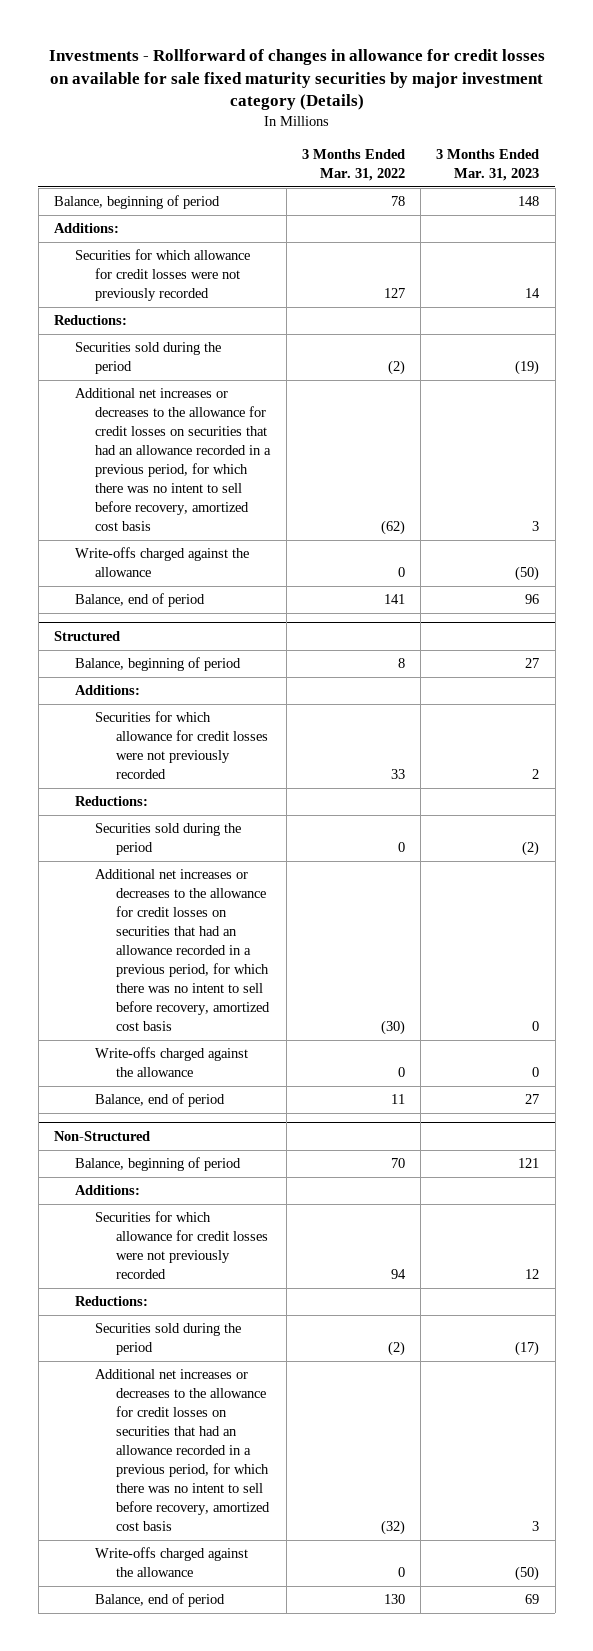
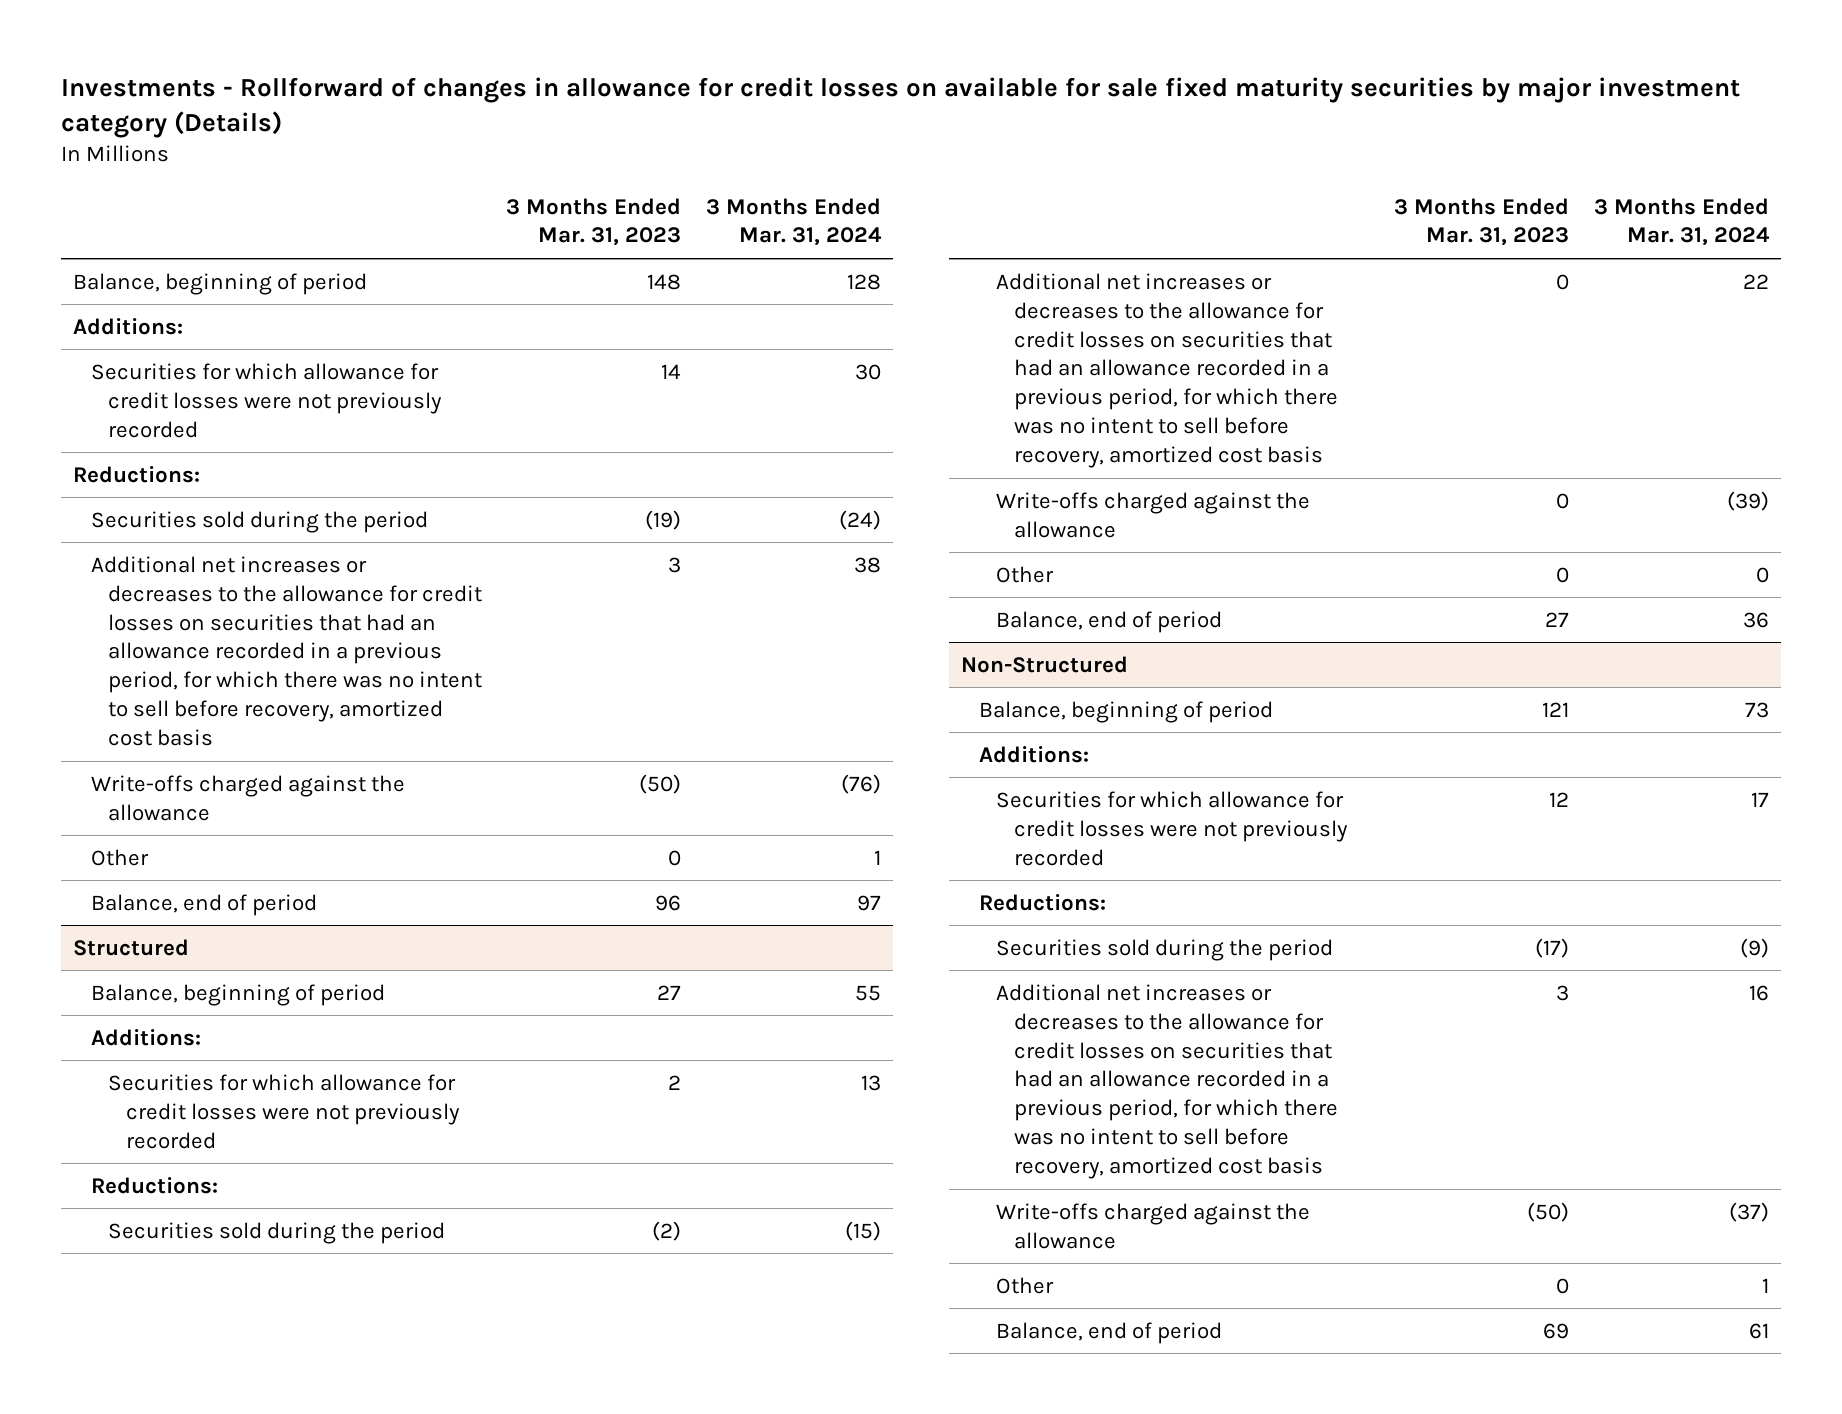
- | 3 Months Ended Mar. 31, 2022 | 3 Months Ended Mar. 31, 2023
+ | 3 Months Ended Mar. 31, 2023 | 3 Months Ended Mar. 31, 2024
+ Other | 0 | 1
@ Structured
+ Other | 0 | 0
@ Non-Structured
+ Other | 0 | 1

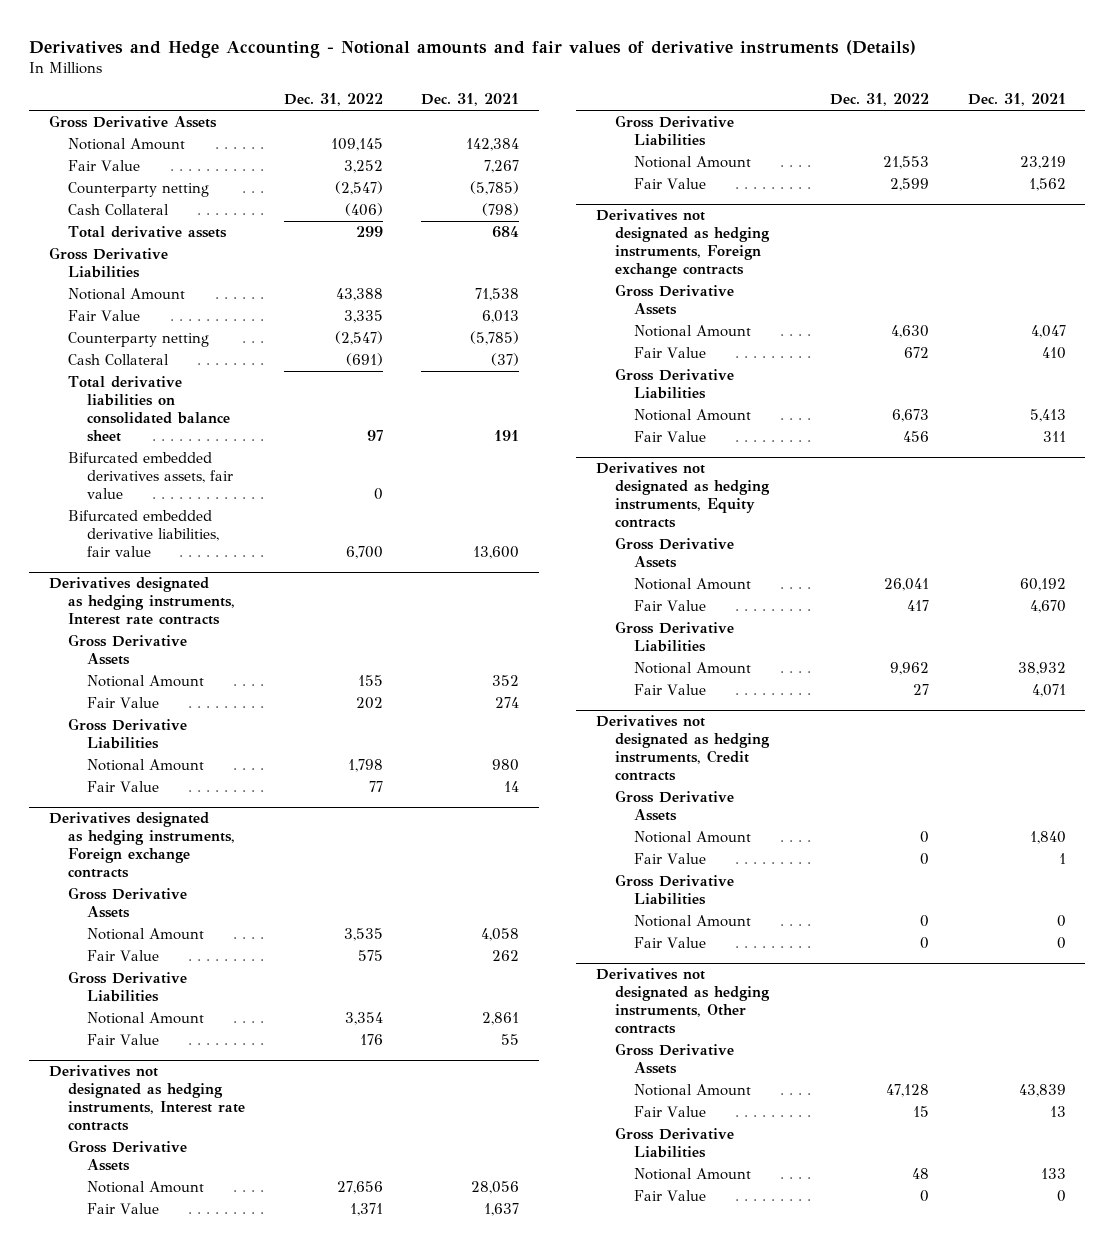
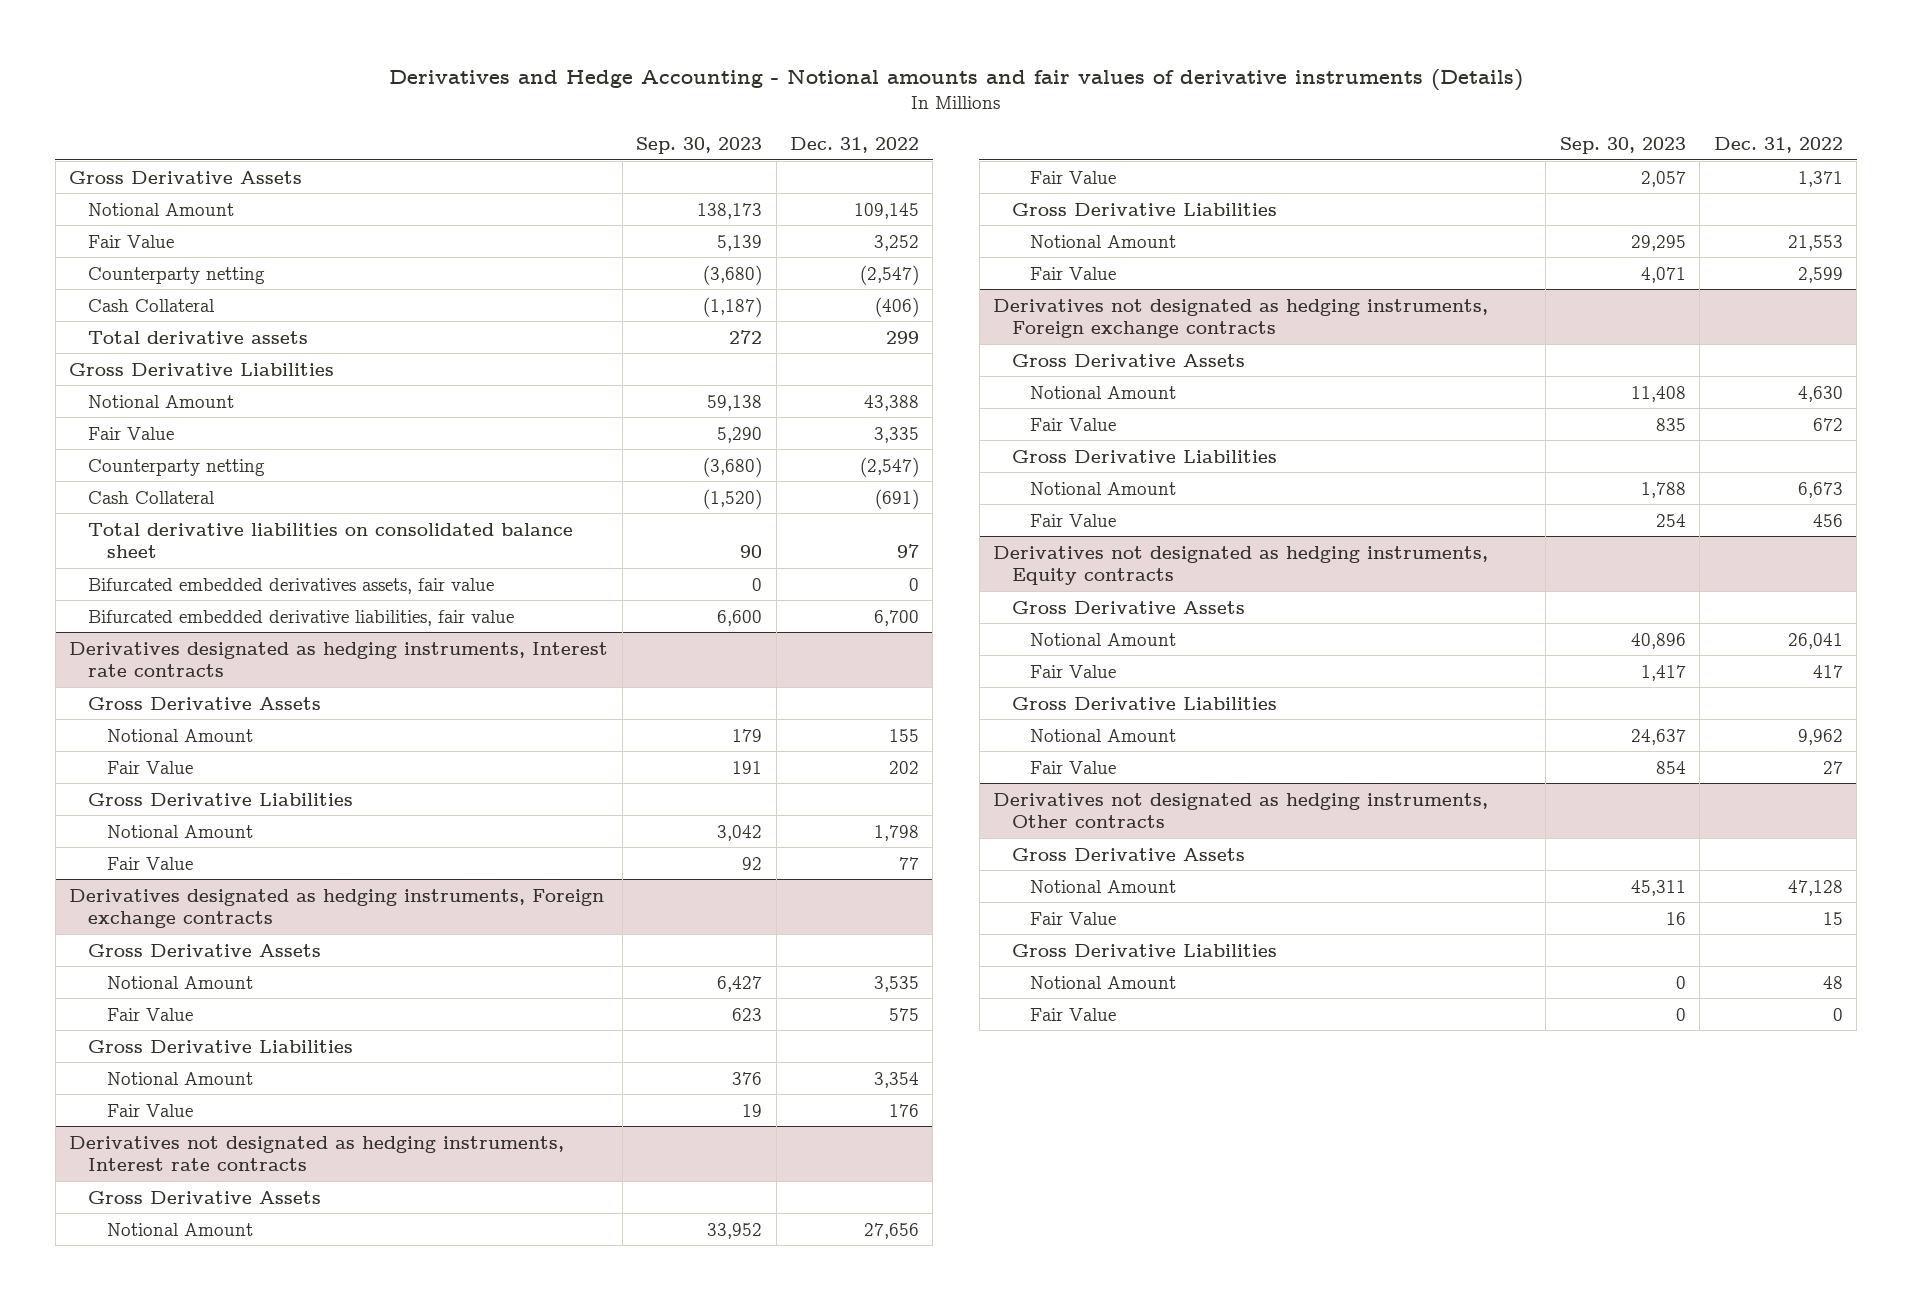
- | Dec. 31, 2022 | Dec. 31, 2021
+ | Sep. 30, 2023 | Dec. 31, 2022
- Derivatives not designated as hedging instruments, Credit contracts
- Gross Derivative Assets
- Notional Amount | 0 | 1,840
- Fair Value | 0 | 1
- Gross Derivative Liabilities
- Notional Amount | 0 | 0
- Fair Value | 0 | 0

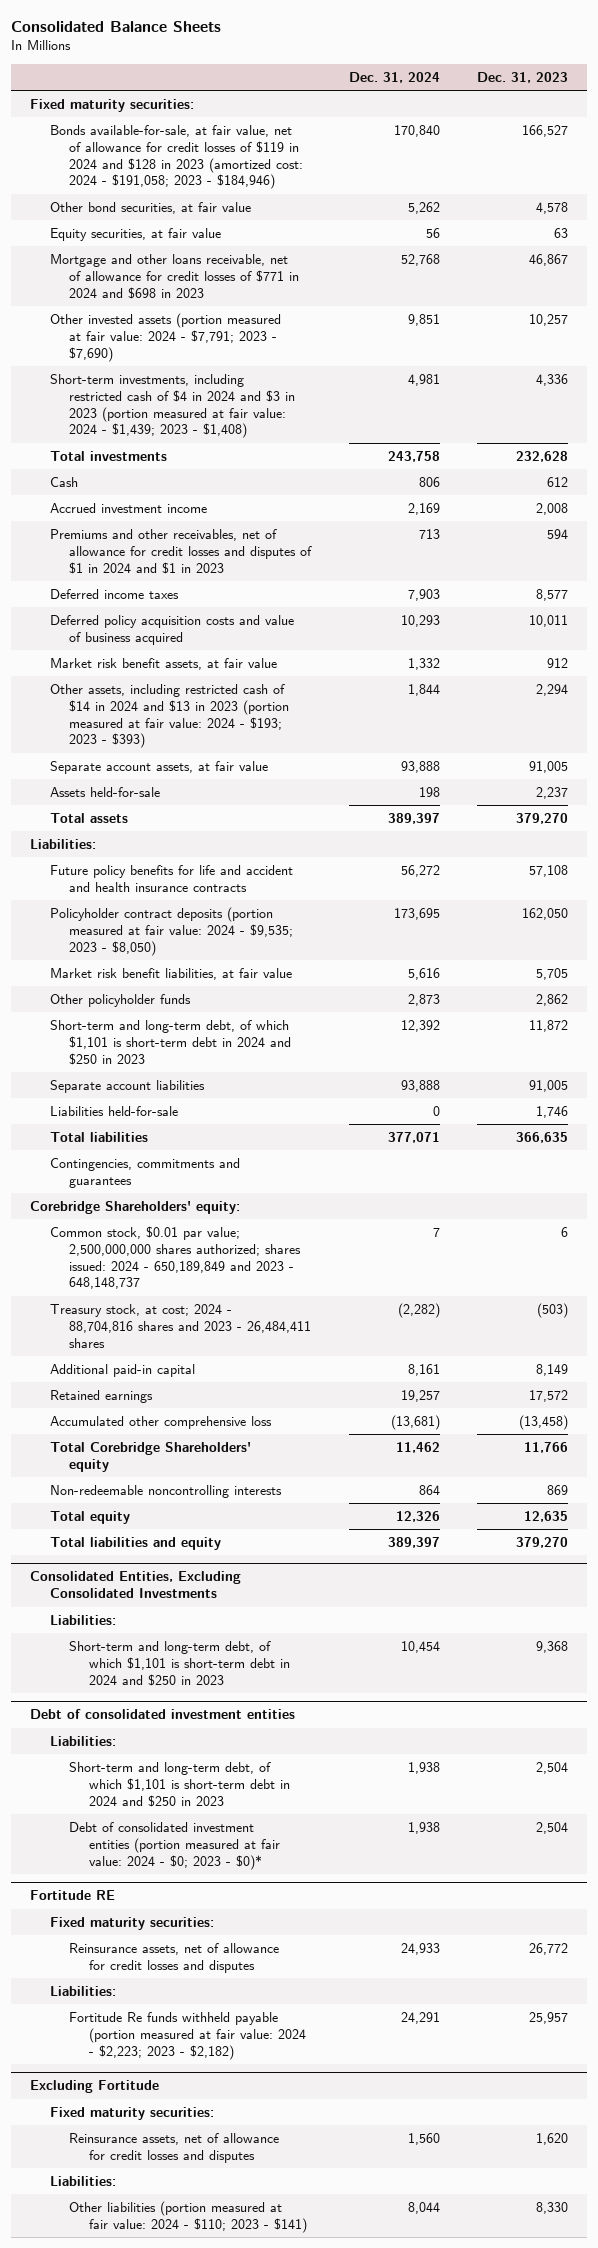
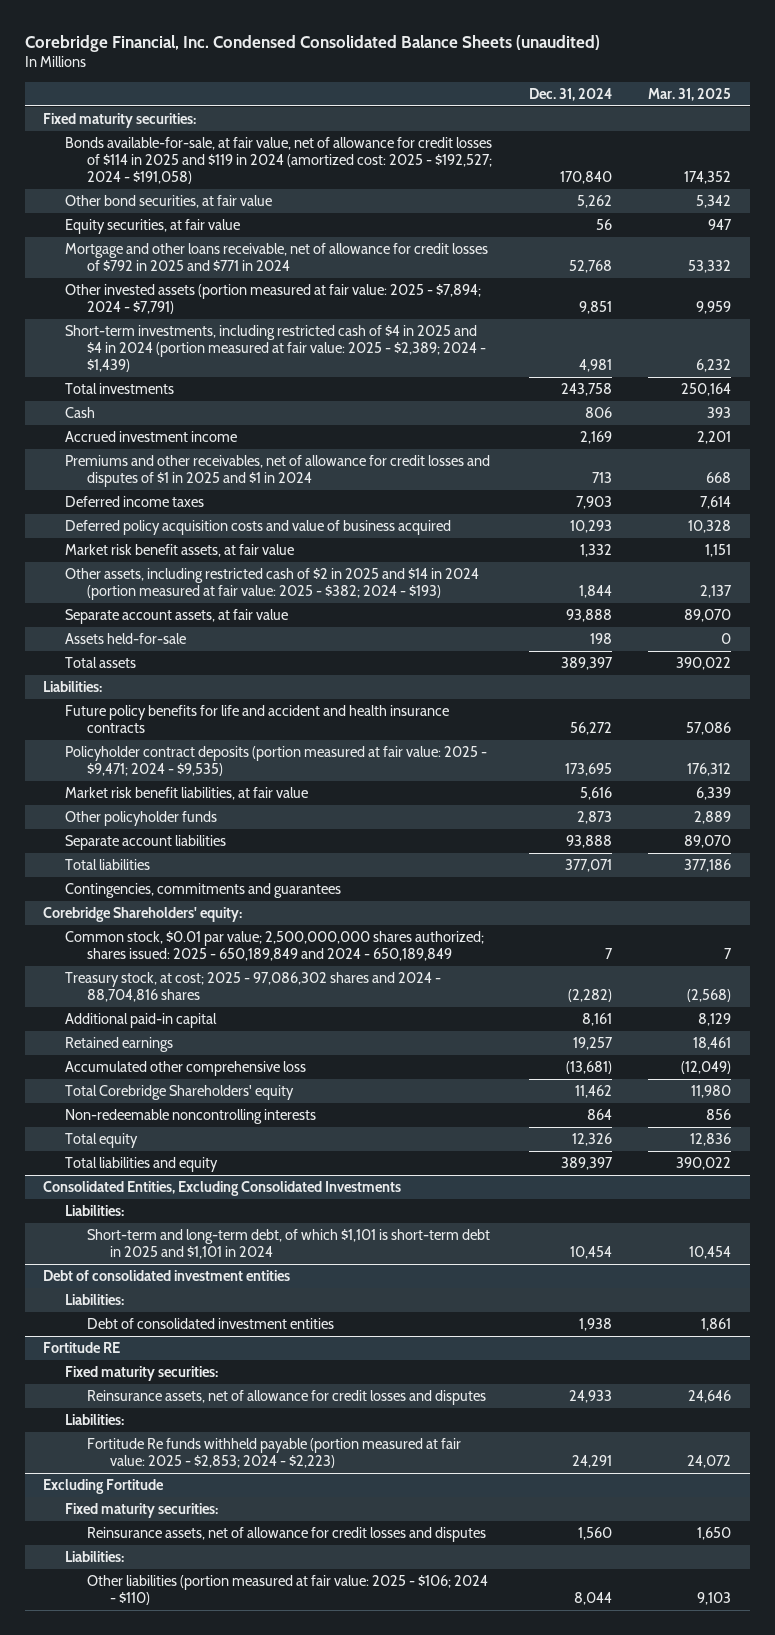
- Consolidated Balance Sheets
+ Corebridge Financial, Inc. Condensed Consolidated Balance Sheets (unaudited)
- | Dec. 31, 2024 | Dec. 31, 2023
+ | Dec. 31, 2024 | Mar. 31, 2025
- Bonds available-for-sale, at fair value, net of allowance for credit losses of $119 in 2024 and $128 in 2023 (amortized cost: 2024 - $191,058; 2023 - $184,946) | 170,840 | 166,527
+ Bonds available-for-sale, at fair value, net of allowance for credit losses of $114 in 2025 and $119 in 2024 (amortized cost: 2025 - $192,527; 2024 - $191,058) | 170,840 | 174,352
- Mortgage and other loans receivable, net of allowance for credit losses of $771 in 2024 and $698 in 2023 | 52,768 | 46,867
- Other invested assets (portion measured at fair value: 2024 - $7,791; 2023 - $7,690) | 9,851 | 10,257
- Short-term investments, including restricted cash of $4 in 2024 and $3 in 2023 (portion measured at fair value: 2024 - $1,439; 2023 - $1,408) | 4,981 | 4,336
+ Mortgage and other loans receivable, net of allowance for credit losses of $792 in 2025 and $771 in 2024 | 52,768 | 53,332
+ Other invested assets (portion measured at fair value: 2025 - $7,894; 2024 - $7,791) | 9,851 | 9,959
+ Short-term investments, including restricted cash of $4 in 2025 and $4 in 2024 (portion measured at fair value: 2025 - $2,389; 2024 - $1,439) | 4,981 | 6,232
- Premiums and other receivables, net of allowance for credit losses and disputes of $1 in 2024 and $1 in 2023 | 713 | 594
+ Premiums and other receivables, net of allowance for credit losses and disputes of $1 in 2025 and $1 in 2024 | 713 | 668
- Other assets, including restricted cash of $14 in 2024 and $13 in 2023 (portion measured at fair value: 2024 - $193; 2023 - $393) | 1,844 | 2,294
+ Other assets, including restricted cash of $2 in 2025 and $14 in 2024 (portion measured at fair value: 2025 - $382; 2024 - $193) | 1,844 | 2,137
- Policyholder contract deposits (portion measured at fair value: 2024 - $9,535; 2023 - $8,050) | 173,695 | 162,050
+ Policyholder contract deposits (portion measured at fair value: 2025 - $9,471; 2024 - $9,535) | 173,695 | 176,312
- Short-term and long-term debt, of which $1,101 is short-term debt in 2024 and $250 in 2023 | 12,392 | 11,872
- Liabilities held-for-sale | 0 | 1,746
- Common stock, $0.01 par value; 2,500,000,000 shares authorized; shares issued: 2024 - 650,189,849 and 2023 - 648,148,737 | 7 | 6
- Treasury stock, at cost; 2024 - 88,704,816 shares and 2023 - 26,484,411 shares | (2,282) | (503)
+ Common stock, $0.01 par value; 2,500,000,000 shares authorized; shares issued: 2025 - 650,189,849 and 2024 - 650,189,849 | 7 | 7
+ Treasury stock, at cost; 2025 - 97,086,302 shares and 2024 - 88,704,816 shares | (2,282) | (2,568)
@ Consolidated Entities, Excluding Consolidated Investments
- Short-term and long-term debt, of which $1,101 is short-term debt in 2024 and $250 in 2023 | 10,454 | 9,368
+ Short-term and long-term debt, of which $1,101 is short-term debt in 2025 and $1,101 in 2024 | 10,454 | 10,454
@ Debt of consolidated investment entities
- Short-term and long-term debt, of which $1,101 is short-term debt in 2024 and $250 in 2023 | 1,938 | 2,504
- Debt of consolidated investment entities (portion measured at fair value: 2024 - $0; 2023 - $0)* | 1,938 | 2,504
+ Debt of consolidated investment entities | 1,938 | 1,861
@ Fortitude RE
- Fortitude Re funds withheld payable (portion measured at fair value: 2024 - $2,223; 2023 - $2,182) | 24,291 | 25,957
+ Fortitude Re funds withheld payable (portion measured at fair value: 2025 - $2,853; 2024 - $2,223) | 24,291 | 24,072
@ Excluding Fortitude
- Other liabilities (portion measured at fair value: 2024 - $110; 2023 - $141) | 8,044 | 8,330
+ Other liabilities (portion measured at fair value: 2025 - $106; 2024 - $110) | 8,044 | 9,103

